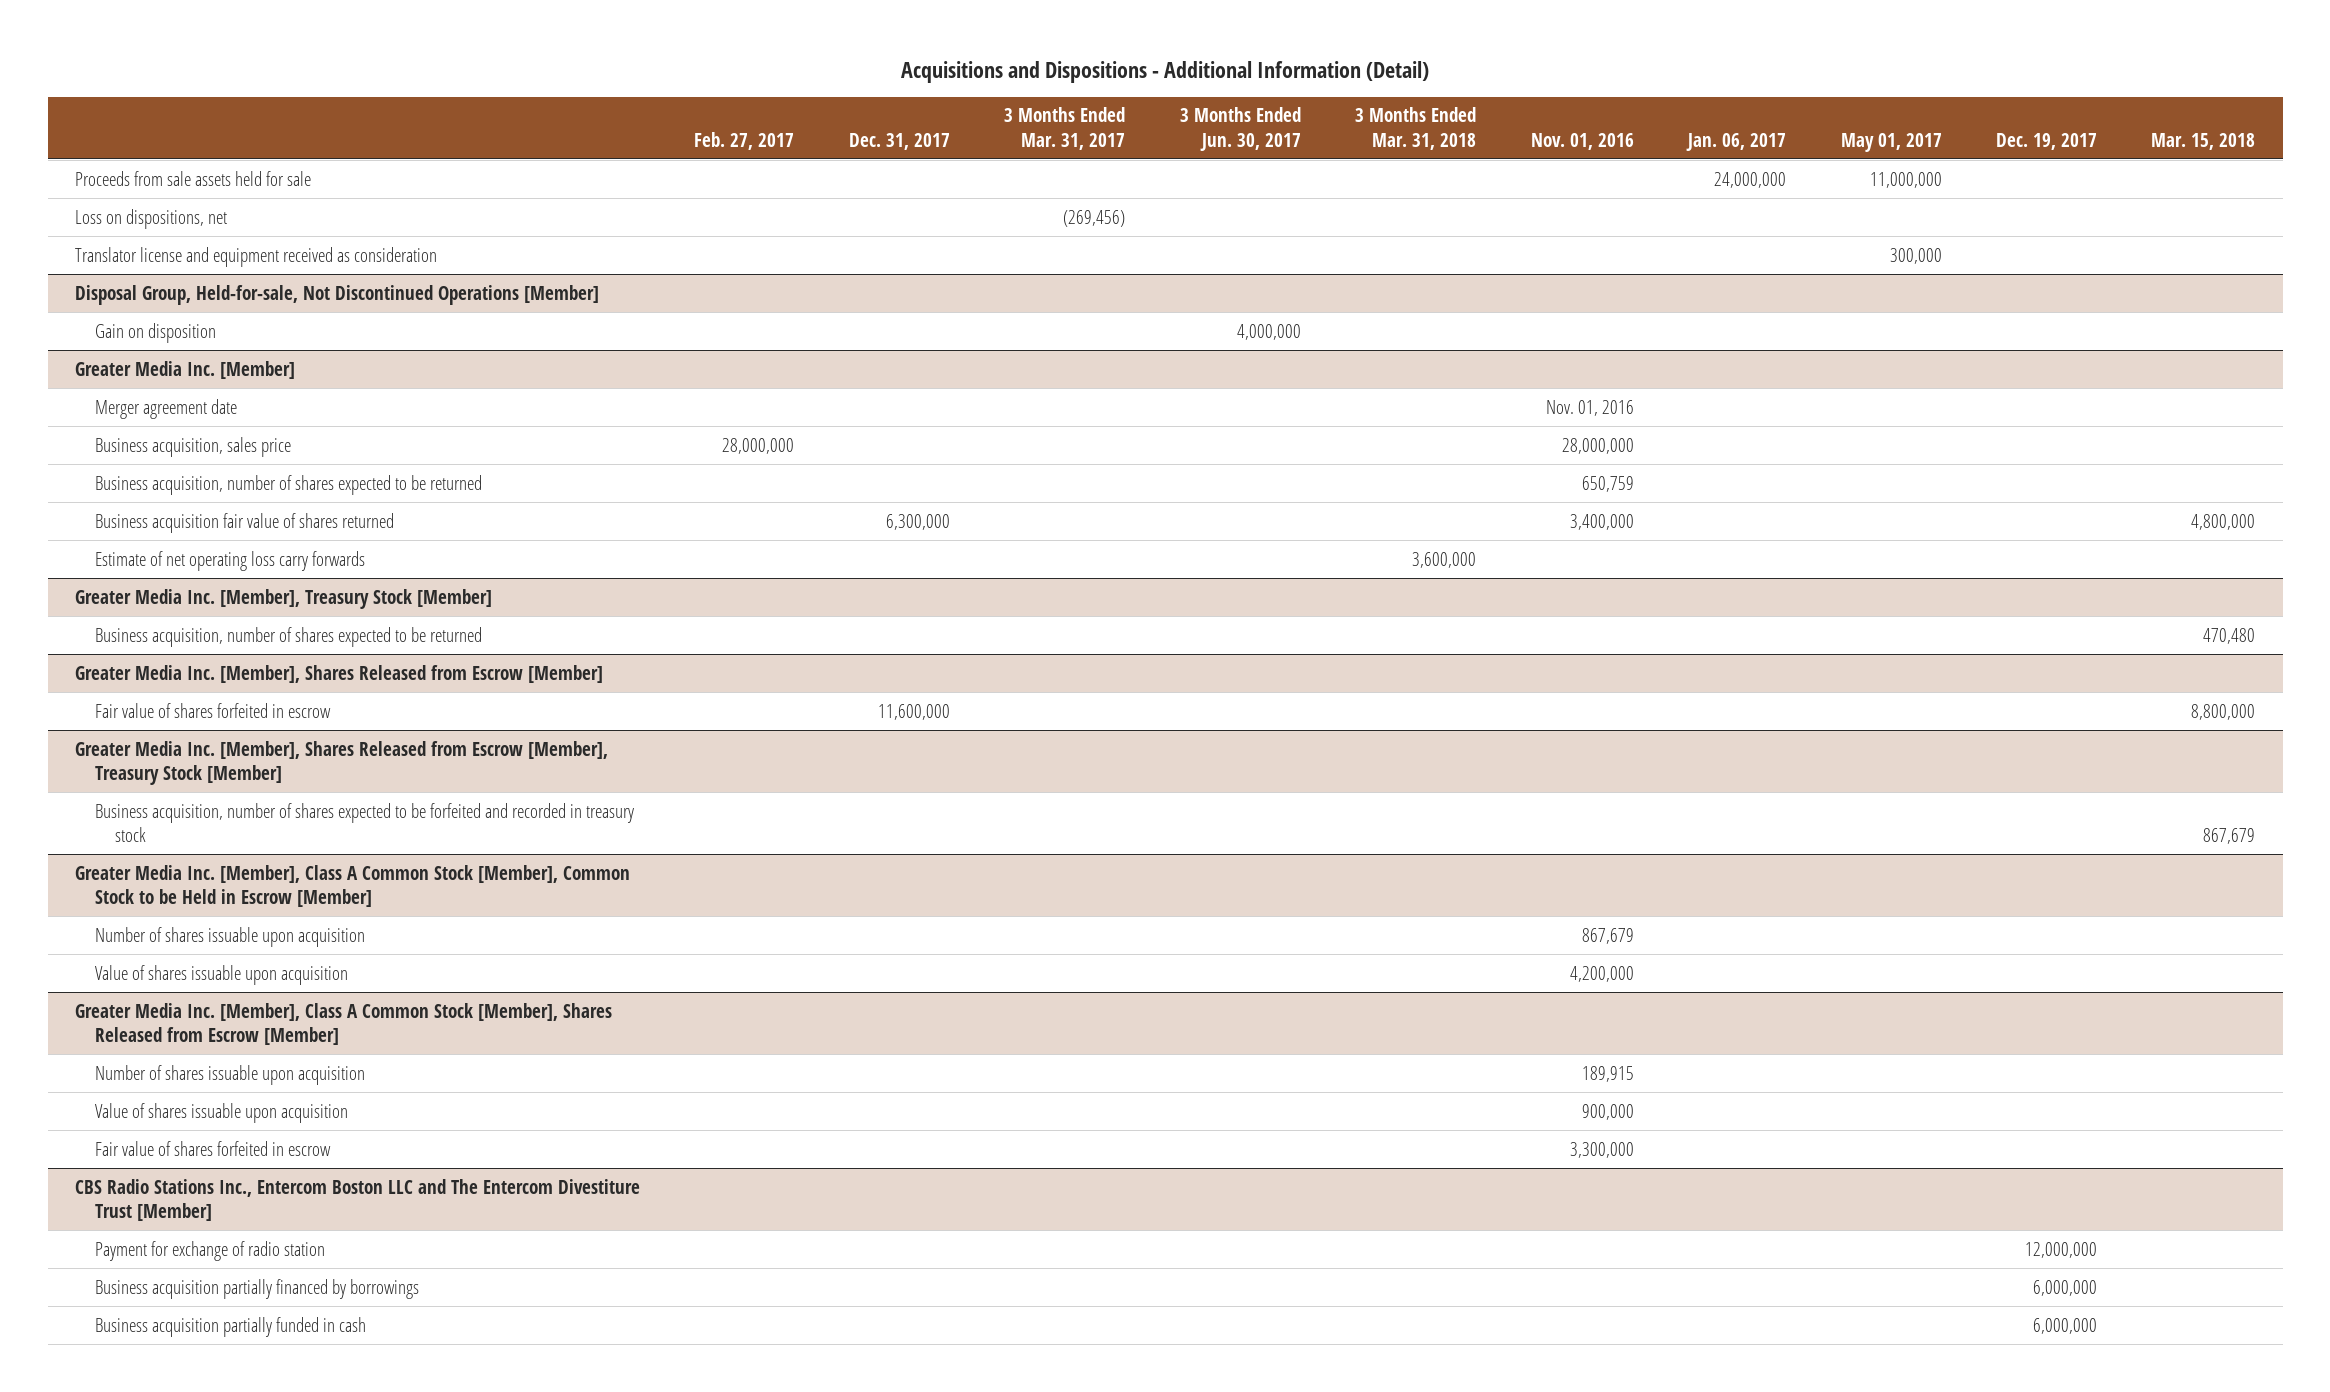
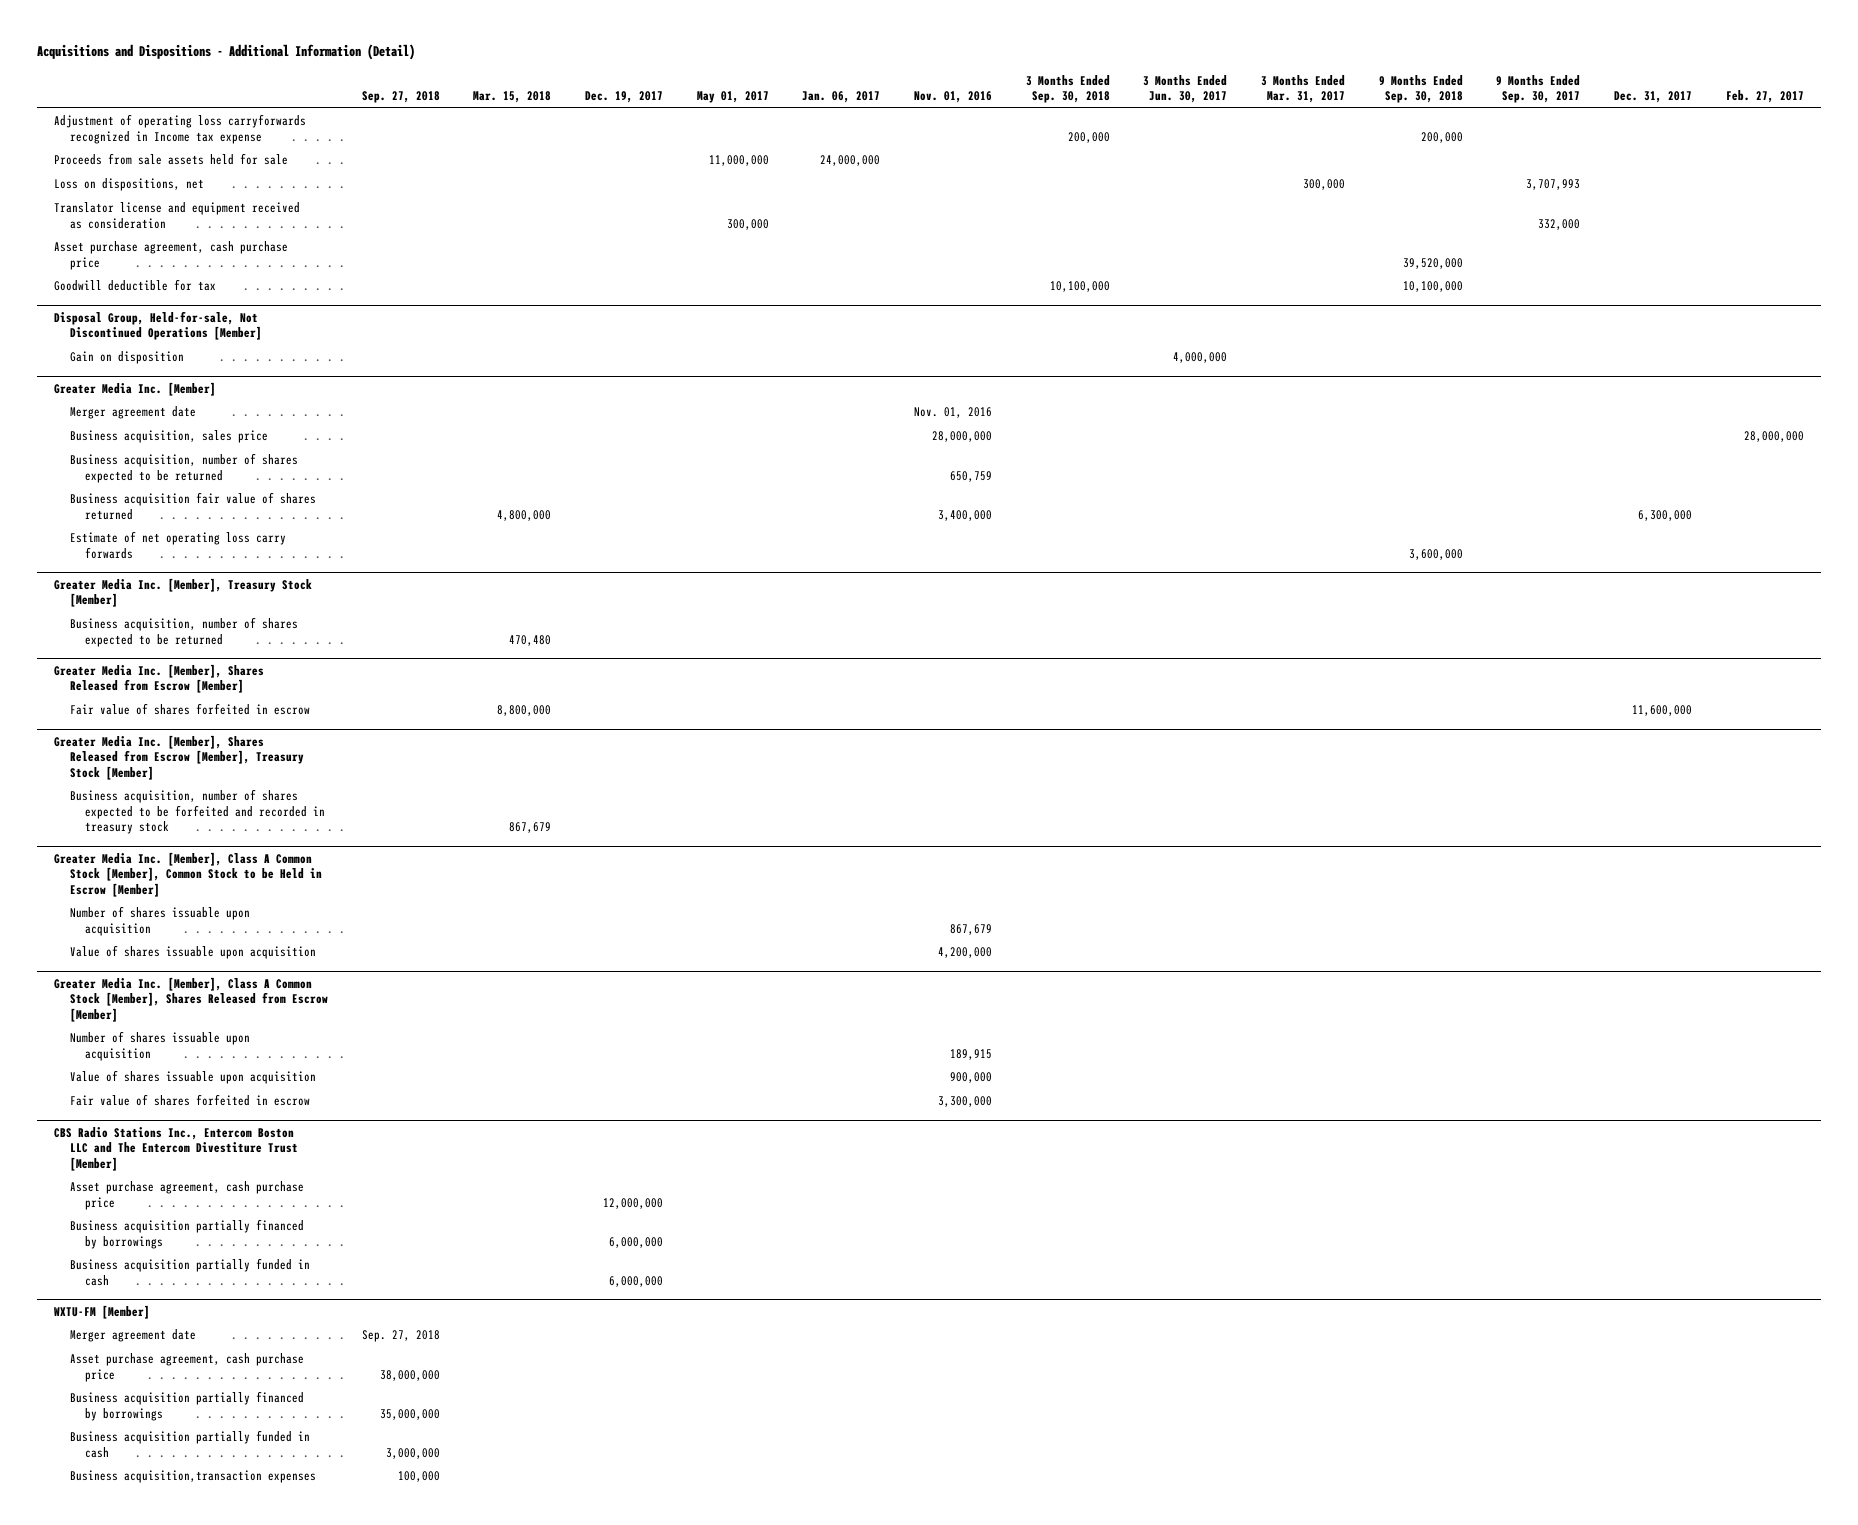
- | Feb. 27, 2017 | Dec. 31, 2017 | 3 Months Ended Mar. 31, 2017 | 3 Months Ended Jun. 30, 2017 | 3 Months Ended Mar. 31, 2018 | Nov. 01, 2016 | Jan. 06, 2017 | May 01, 2017 | Dec. 19, 2017 | Mar. 15, 2018
+ | Sep. 27, 2018 | Mar. 15, 2018 | Dec. 19, 2017 | May 01, 2017 | Jan. 06, 2017 | Nov. 01, 2016 | 3 Months Ended Sep. 30, 2018 | 3 Months Ended Jun. 30, 2017 | 3 Months Ended Mar. 31, 2017 | 9 Months Ended Sep. 30, 2018 | 9 Months Ended Sep. 30, 2017 | Dec. 31, 2017 | Feb. 27, 2017
+ Adjustment of operating loss carryforwards recognized in Income tax expense | | | | | | | 200,000 | | | 200,000 | | |
- Loss on dispositions, net | | | (269,456) | | | | | | |
+ Loss on dispositions, net | | | | | | | | | 300,000 | | 3,707,993 | |
+ Asset purchase agreement, cash purchase price | | | | | | | | | | 39,520,000 | | |
+ Goodwill deductible for tax | | | | | | | 10,100,000 | | | 10,100,000 | | |
@ CBS Radio Stations Inc., Entercom Boston LLC and The Entercom Divestiture Trust [Member]
- Payment for exchange of radio station | | | | | | | | | 12,000,000 |
+ Asset purchase agreement, cash purchase price | | | 12,000,000 | | | | | | | | | |
+ WXTU-FM [Member]
+ Merger agreement date | Sep. 27, 2018 | | | | | | | | | | | |
+ Asset purchase agreement, cash purchase price | 38,000,000 | | | | | | | | | | | |
+ Business acquisition partially financed by borrowings | 35,000,000 | | | | | | | | | | | |
+ Business acquisition partially funded in cash | 3,000,000 | | | | | | | | | | | |
+ Business acquisition,transaction expenses | 100,000 | | | | | | | | | | | |

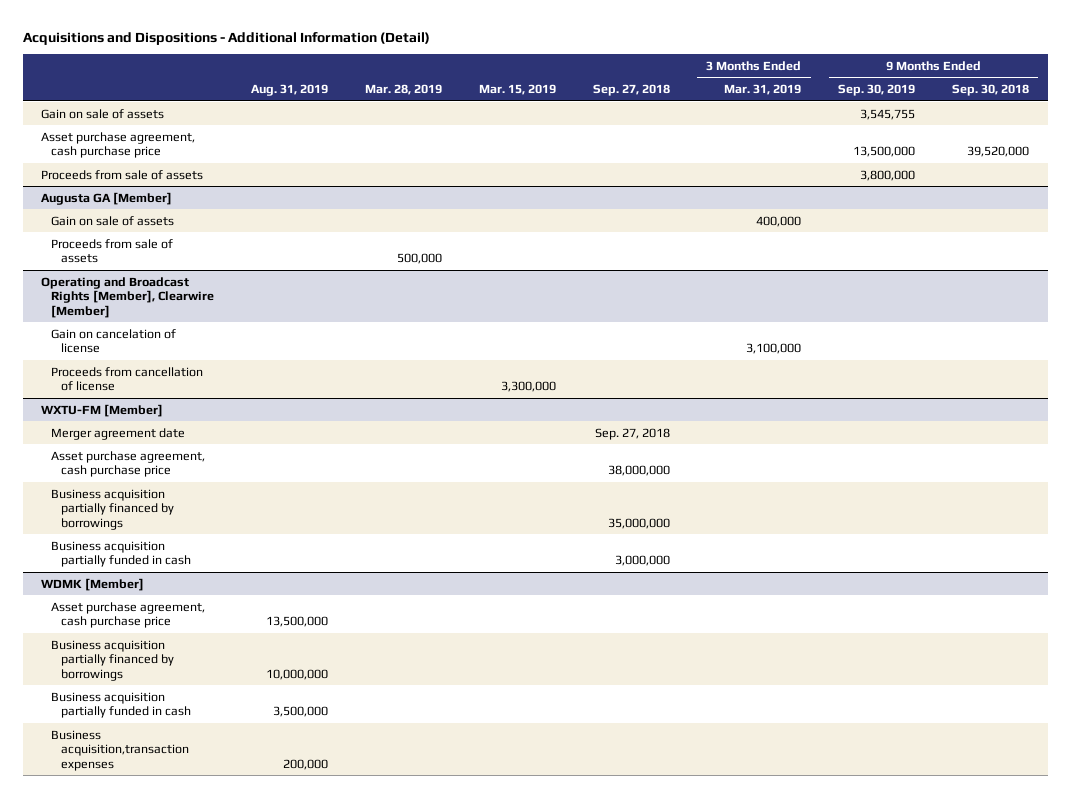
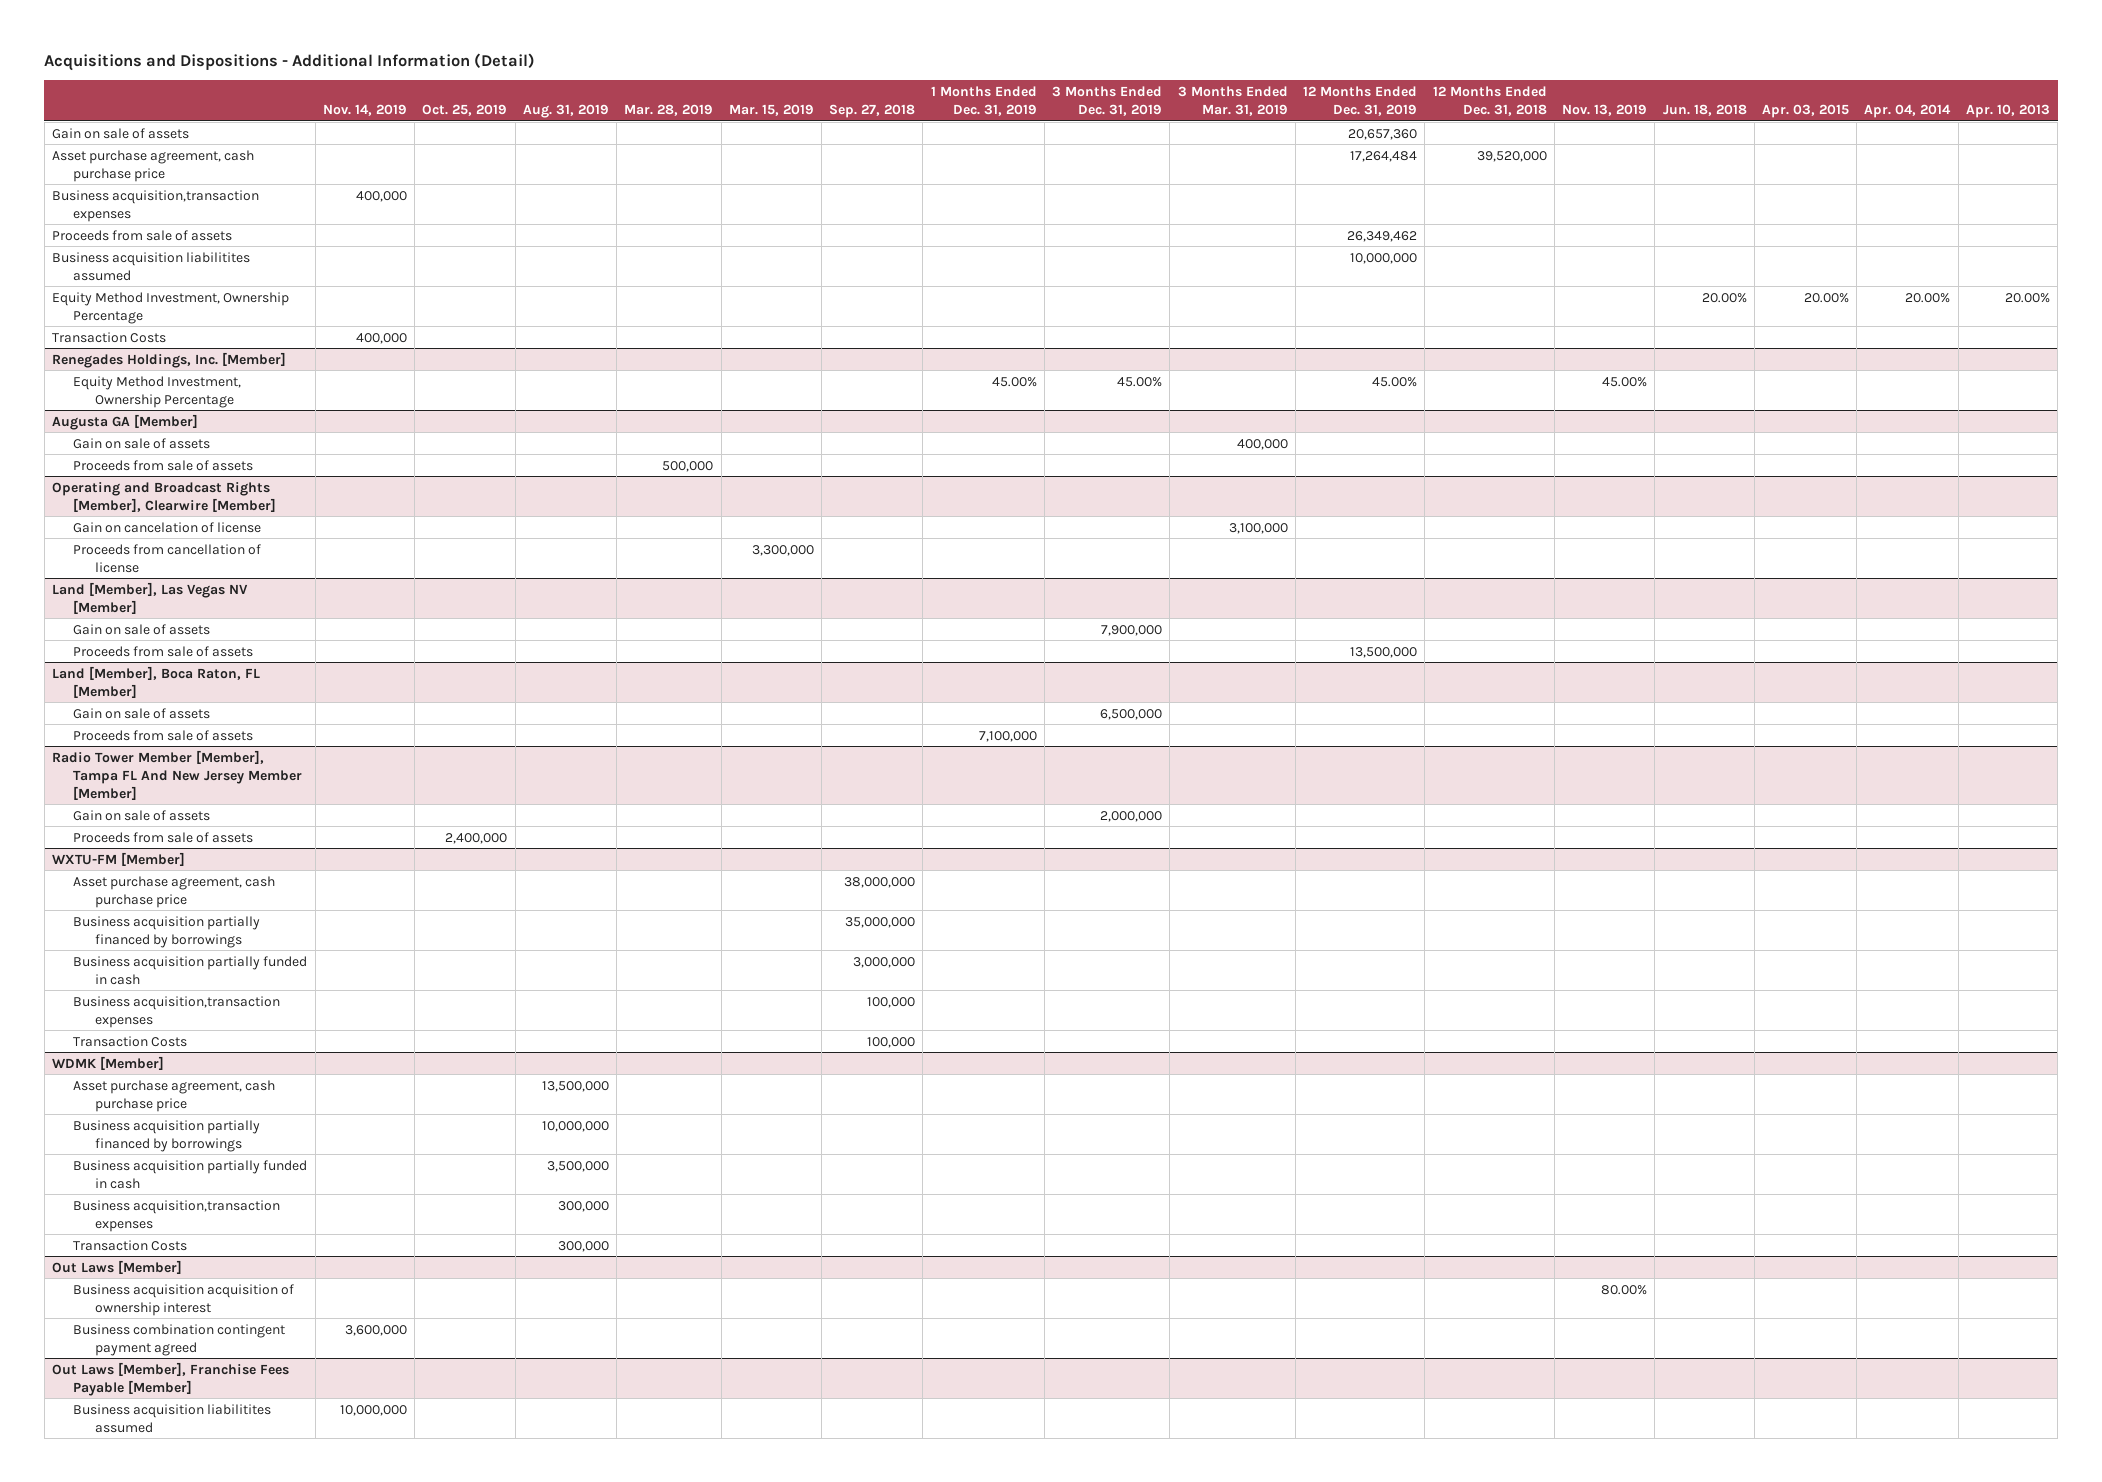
- | Aug. 31, 2019 | Mar. 28, 2019 | Mar. 15, 2019 | Sep. 27, 2018 | 3 Months Ended Mar. 31, 2019 | 9 Months Ended Sep. 30, 2019 | 9 Months Ended Sep. 30, 2018
+ | Nov. 14, 2019 | Oct. 25, 2019 | Aug. 31, 2019 | Mar. 28, 2019 | Mar. 15, 2019 | Sep. 27, 2018 | 1 Months Ended Dec. 31, 2019 | 3 Months Ended Dec. 31, 2019 | 3 Months Ended Mar. 31, 2019 | 12 Months Ended Dec. 31, 2019 | 12 Months Ended Dec. 31, 2018 | Nov. 13, 2019 | Jun. 18, 2018 | Apr. 03, 2015 | Apr. 04, 2014 | Apr. 10, 2013
+ Business acquisition,transaction expenses | 400,000 | | | | | | | | | | | | | | |
+ Business acquisition liabilitites assumed | | | | | | | | | | 10,000,000 | | | | | |
+ Equity Method Investment, Ownership Percentage | | | | | | | | | | | | | 20.00% | 20.00% | 20.00% | 20.00%
+ Transaction Costs | 400,000 | | | | | | | | | | | | | | |
+ Renegades Holdings, Inc. [Member]
+ Equity Method Investment, Ownership Percentage | | | | | | | 45.00% | 45.00% | | 45.00% | | 45.00% | | | |
+ Land [Member], Las Vegas NV [Member]
+ Gain on sale of assets | | | | | | | | 7,900,000 | | | | | | | |
+ Proceeds from sale of assets | | | | | | | | | | 13,500,000 | | | | | |
+ Land [Member], Boca Raton, FL [Member]
+ Gain on sale of assets | | | | | | | | 6,500,000 | | | | | | | |
+ Proceeds from sale of assets | | | | | | | 7,100,000 | | | | | | | | |
+ Radio Tower Member [Member], Tampa FL And New Jersey Member [Member]
+ Gain on sale of assets | | | | | | | | 2,000,000 | | | | | | | |
+ Proceeds from sale of assets | | 2,400,000 | | | | | | | | | | | | | |
@ WXTU-FM [Member]
- Merger agreement date | | | | Sep. 27, 2018 | | |
+ Business acquisition,transaction expenses | | | | | | 100,000 | | | | | | | | | |
+ Transaction Costs | | | | | | 100,000 | | | | | | | | | |
@ WDMK [Member]
- Business acquisition,transaction expenses | 200,000 | | | | | |
+ Business acquisition,transaction expenses | | | 300,000 | | | | | | | | | | | | |
+ Transaction Costs | | | 300,000 | | | | | | | | | | | | |
+ Out Laws [Member]
+ Business acquisition acquisition of ownership interest | | | | | | | | | | | | 80.00% | | | |
+ Business combination contingent payment agreed | 3,600,000 | | | | | | | | | | | | | | |
+ Out Laws [Member], Franchise Fees Payable [Member]
+ Business acquisition liabilitites assumed | 10,000,000 | | | | | | | | | | | | | | |

